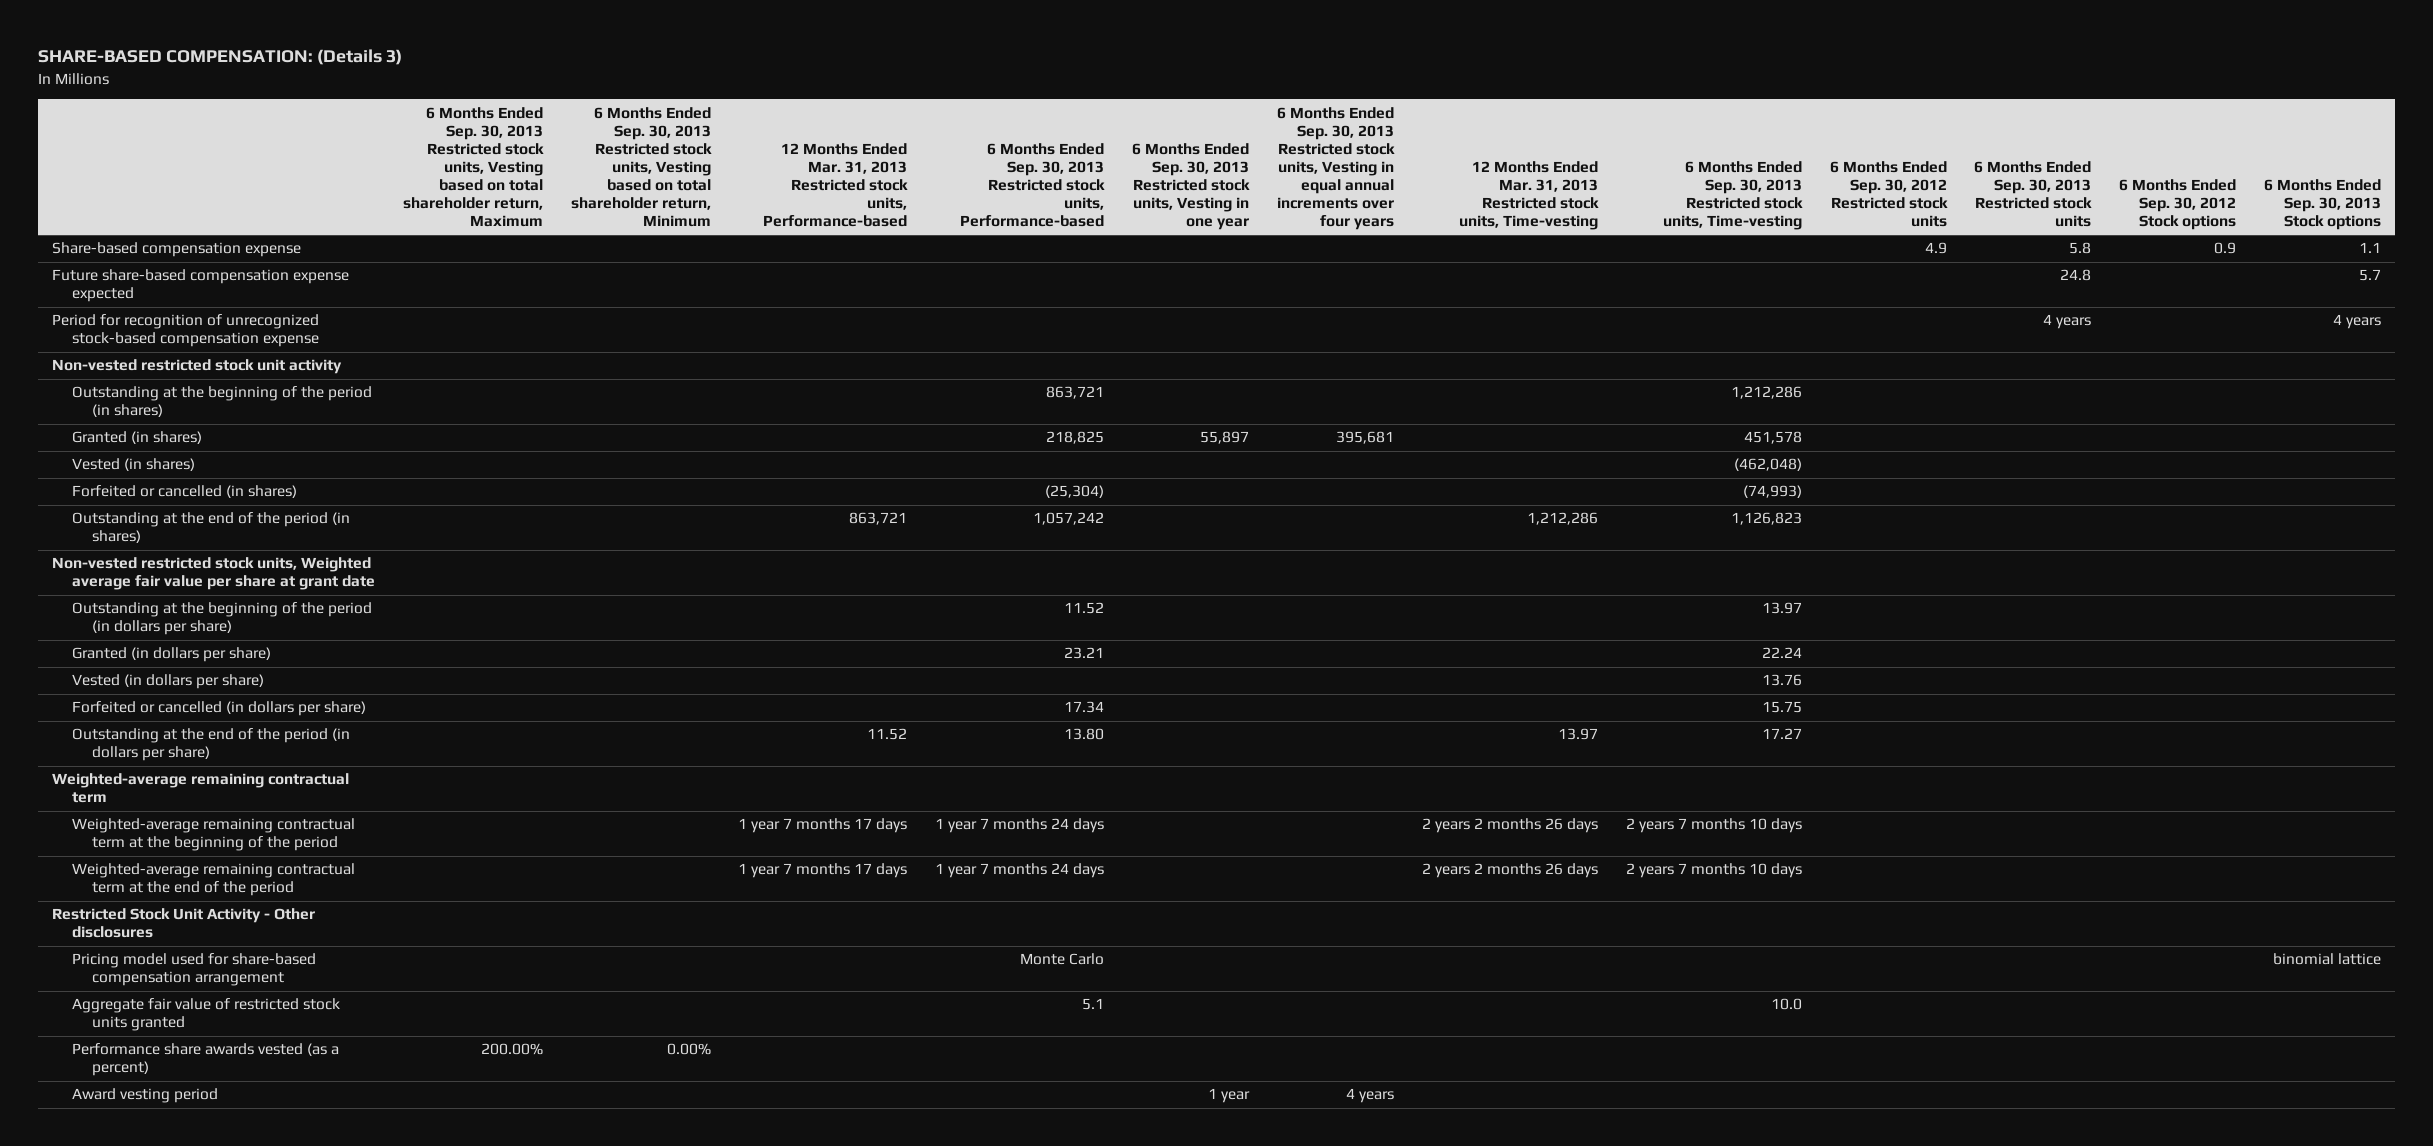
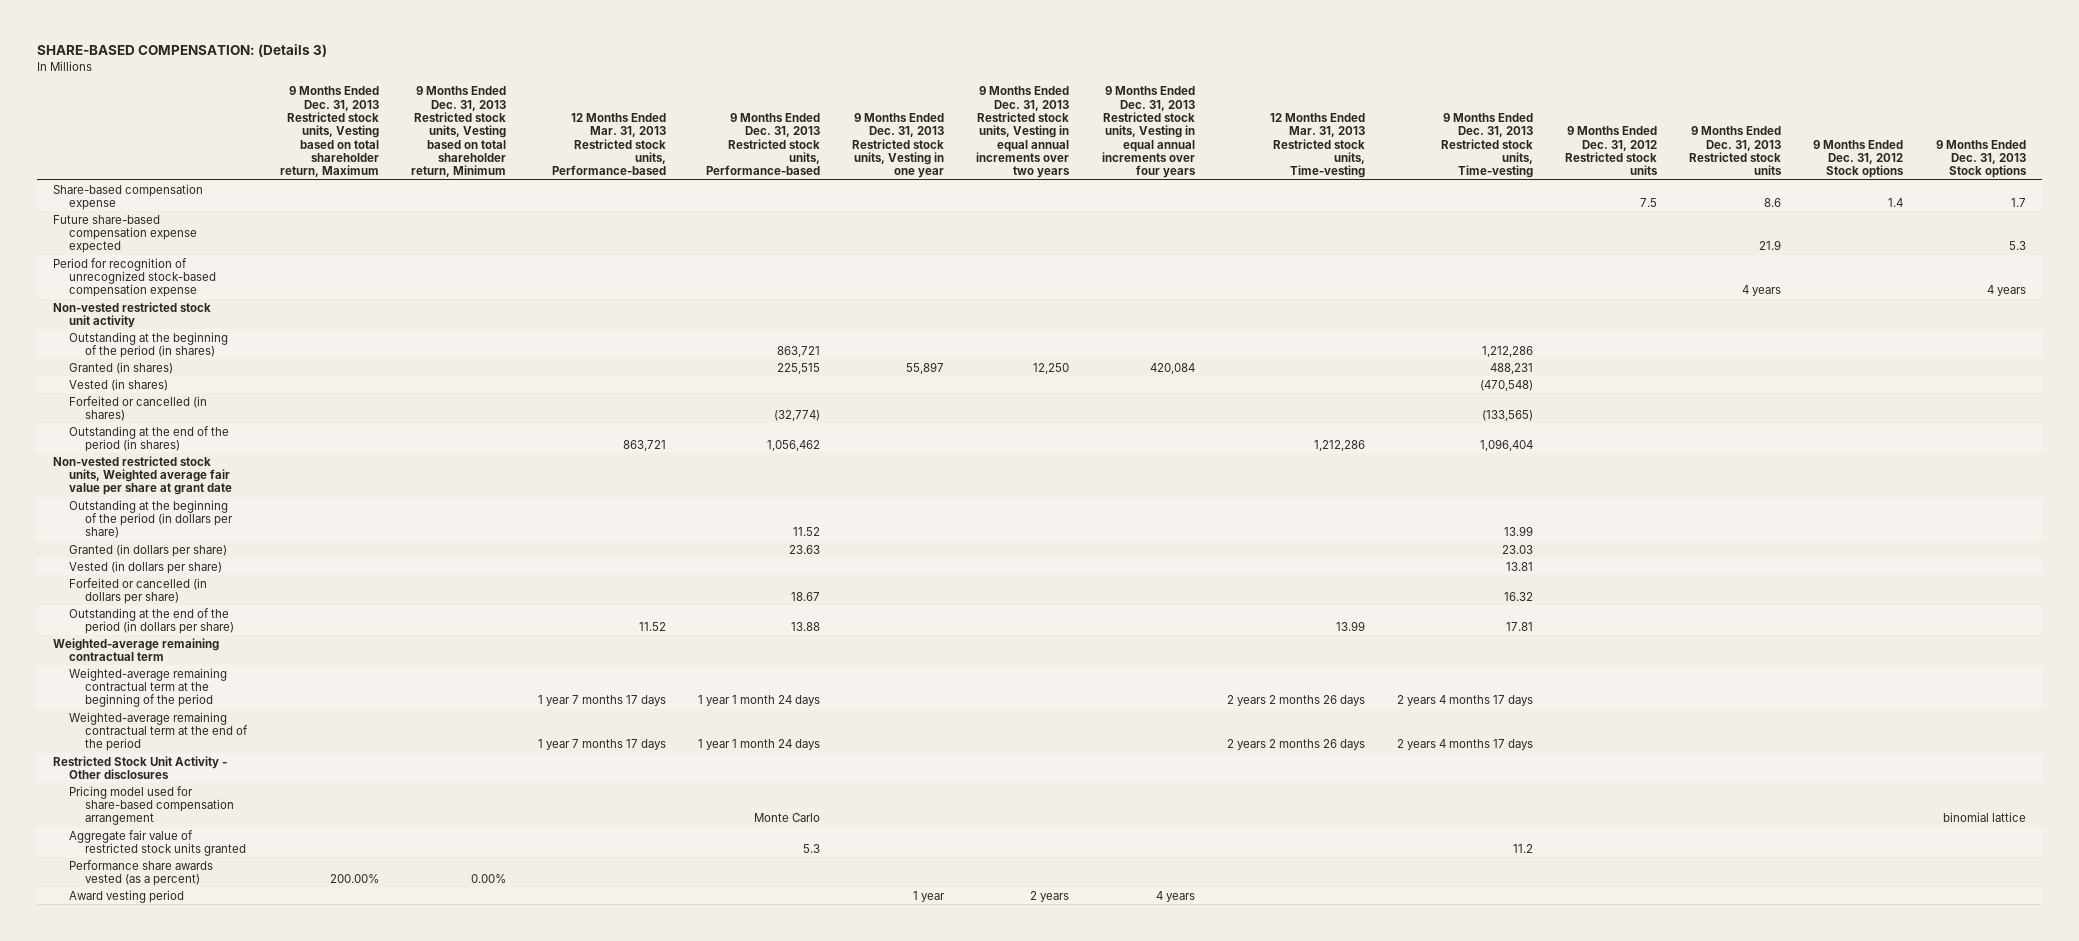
- | 6 Months Ended Sep. 30, 2013 Restricted stock units, Vesting based on total shareholder return, Maximum | 6 Months Ended Sep. 30, 2013 Restricted stock units, Vesting based on total shareholder return, Minimum | 12 Months Ended Mar. 31, 2013 Restricted stock units, Performance-based | 6 Months Ended Sep. 30, 2013 Restricted stock units, Performance-based | 6 Months Ended Sep. 30, 2013 Restricted stock units, Vesting in one year | 6 Months Ended Sep. 30, 2013 Restricted stock units, Vesting in equal annual increments over four years | 12 Months Ended Mar. 31, 2013 Restricted stock units, Time-vesting | 6 Months Ended Sep. 30, 2013 Restricted stock units, Time-vesting | 6 Months Ended Sep. 30, 2012 Restricted stock units | 6 Months Ended Sep. 30, 2013 Restricted stock units | 6 Months Ended Sep. 30, 2012 Stock options | 6 Months Ended Sep. 30, 2013 Stock options
+ | 9 Months Ended Dec. 31, 2013 Restricted stock units, Vesting based on total shareholder return, Maximum | 9 Months Ended Dec. 31, 2013 Restricted stock units, Vesting based on total shareholder return, Minimum | 12 Months Ended Mar. 31, 2013 Restricted stock units, Performance-based | 9 Months Ended Dec. 31, 2013 Restricted stock units, Performance-based | 9 Months Ended Dec. 31, 2013 Restricted stock units, Vesting in one year | 9 Months Ended Dec. 31, 2013 Restricted stock units, Vesting in equal annual increments over two years | 9 Months Ended Dec. 31, 2013 Restricted stock units, Vesting in equal annual increments over four years | 12 Months Ended Mar. 31, 2013 Restricted stock units, Time-vesting | 9 Months Ended Dec. 31, 2013 Restricted stock units, Time-vesting | 9 Months Ended Dec. 31, 2012 Restricted stock units | 9 Months Ended Dec. 31, 2013 Restricted stock units | 9 Months Ended Dec. 31, 2012 Stock options | 9 Months Ended Dec. 31, 2013 Stock options
- Outstanding at the end of the period (in dollars per share) | | | 11.52 | 13.80 | | | 13.97 | 17.27 | | | |
+ Outstanding at the end of the period (in dollars per share) | | | 11.52 | 13.88 | | | | 13.99 | 17.81 | | | |

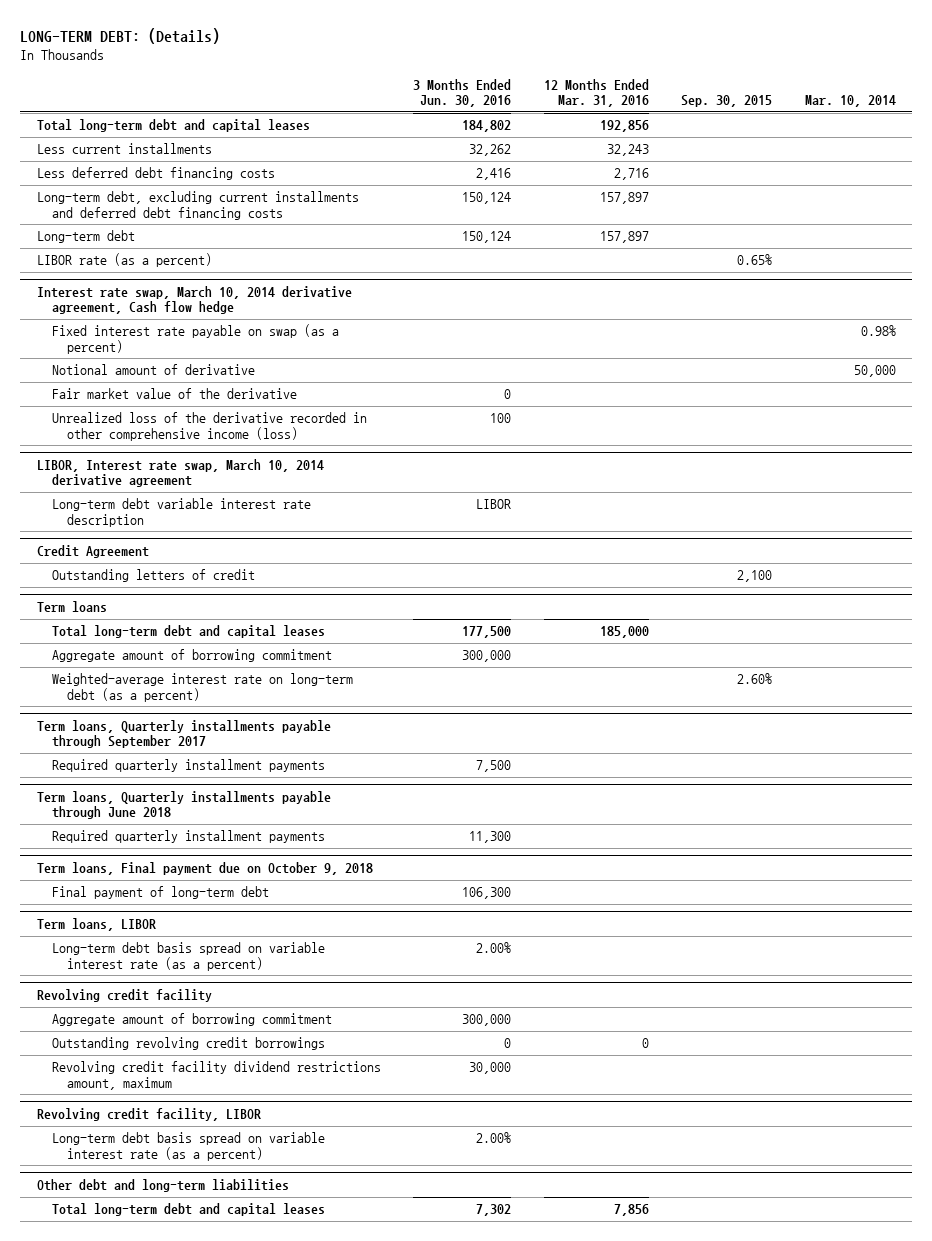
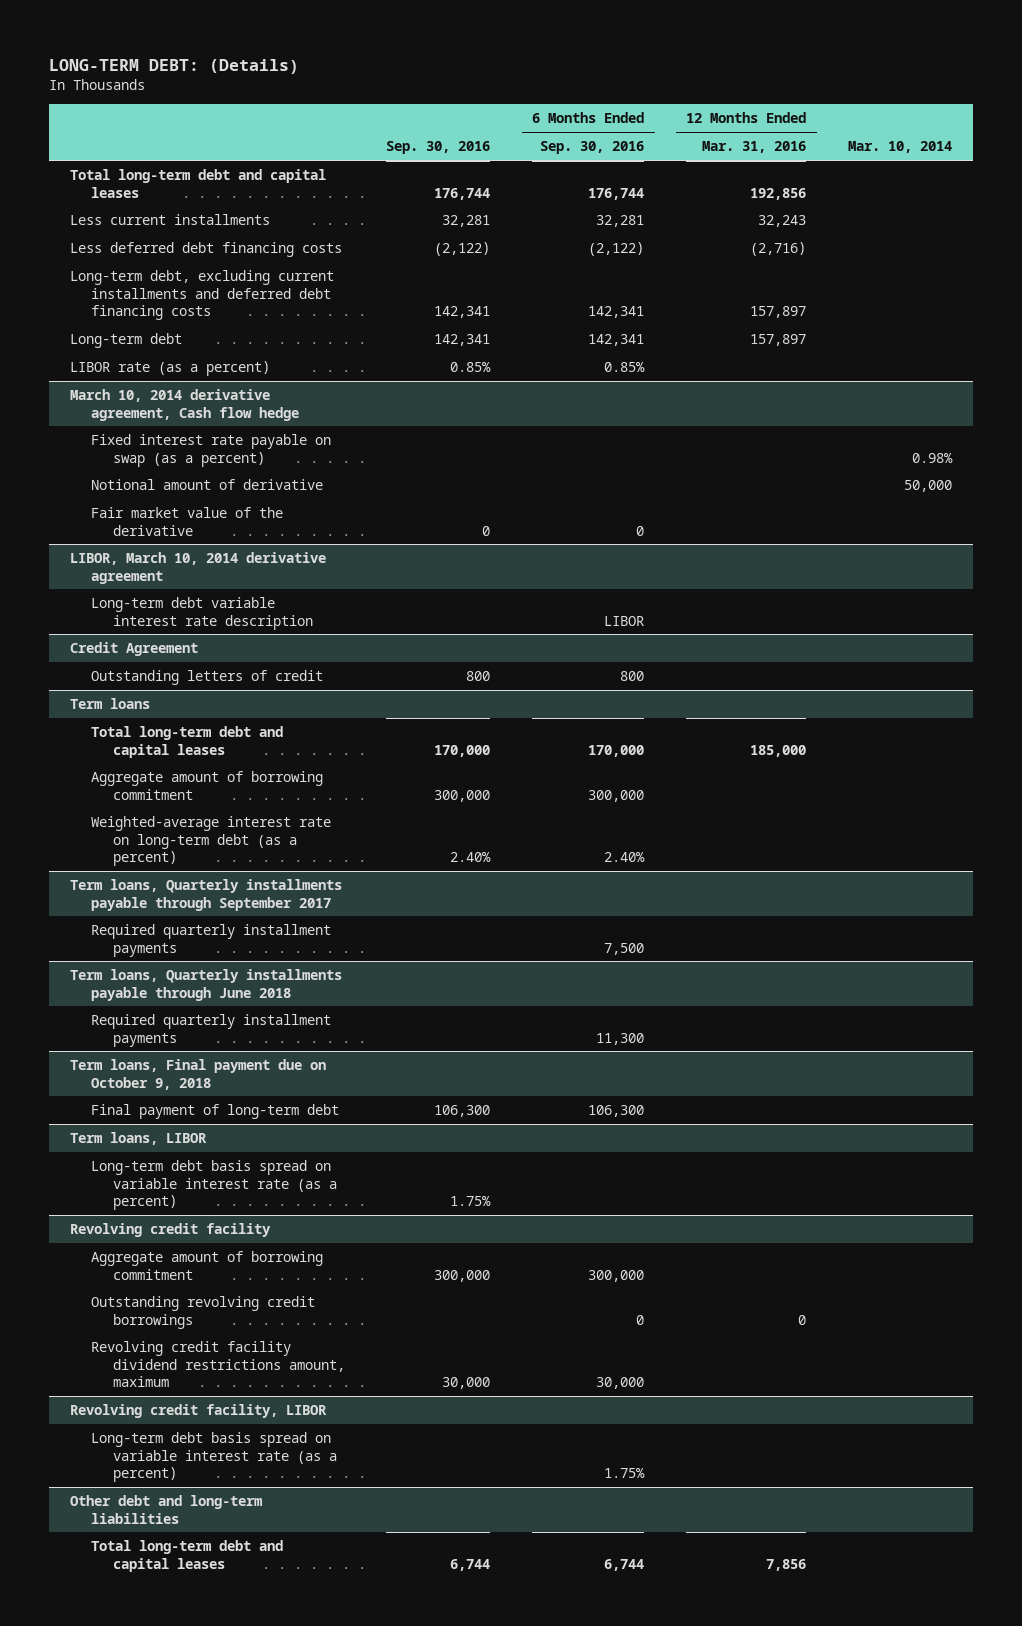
- | 3 Months Ended Jun. 30, 2016 | 12 Months Ended Mar. 31, 2016 | Sep. 30, 2015 | Mar. 10, 2014
+ | Sep. 30, 2016 | 6 Months Ended Sep. 30, 2016 | 12 Months Ended Mar. 31, 2016 | Mar. 10, 2014
- Less deferred debt financing costs | 2,416 | 2,716 | |
+ Less deferred debt financing costs | (2,122) | (2,122) | (2,716) |
- Interest rate swap, March 10, 2014 derivative agreement, Cash flow hedge
+ March 10, 2014 derivative agreement, Cash flow hedge
- Unrealized loss of the derivative recorded in other comprehensive income (loss) | 100 | | |
- LIBOR, Interest rate swap, March 10, 2014 derivative agreement
+ LIBOR, March 10, 2014 derivative agreement

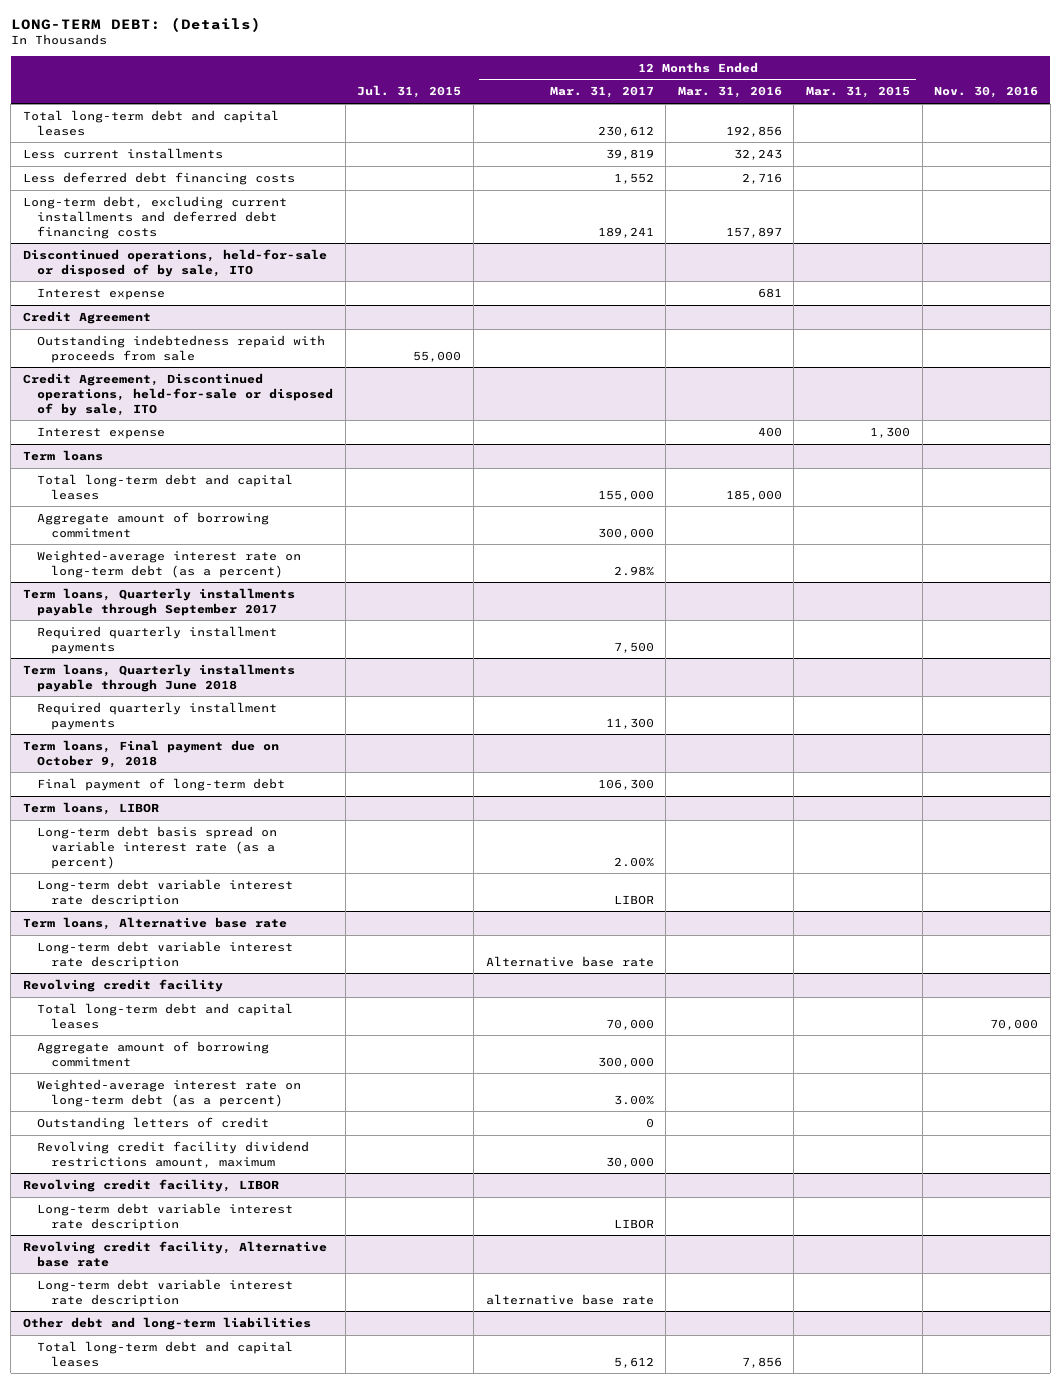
- | Sep. 30, 2016 | 6 Months Ended Sep. 30, 2016 | 12 Months Ended Mar. 31, 2016 | Mar. 10, 2014
+ | Jul. 31, 2015 | 12 Months Ended Mar. 31, 2017 | 12 Months Ended Mar. 31, 2016 | 12 Months Ended Mar. 31, 2015 | Nov. 30, 2016
- Less deferred debt financing costs | (2,122) | (2,122) | (2,716) |
+ Less deferred debt financing costs | | 1,552 | 2,716 | |
- Long-term debt | 142,341 | 142,341 | 157,897 |
- LIBOR rate (as a percent) | 0.85% | 0.85% | |
- March 10, 2014 derivative agreement, Cash flow hedge
- Fixed interest rate payable on swap (as a percent) | | | | 0.98%
- Notional amount of derivative | | | | 50,000
- Fair market value of the derivative | 0 | 0 | |
- LIBOR, March 10, 2014 derivative agreement
- Long-term debt variable interest rate description | | LIBOR | |
+ Discontinued operations, held-for-sale or disposed of by sale, ITO
+ Interest expense | | | 681 | |
@ Credit Agreement
- Outstanding letters of credit | 800 | 800 | |
+ Outstanding indebtedness repaid with proceeds from sale | 55,000 | | | |
+ Credit Agreement, Discontinued operations, held-for-sale or disposed of by sale, ITO
+ Interest expense | | | 400 | 1,300 |
@ Term loans, LIBOR
+ Long-term debt variable interest rate description | | LIBOR | | |
+ Term loans, Alternative base rate
+ Long-term debt variable interest rate description | | Alternative base rate | | |
@ Revolving credit facility
+ Total long-term debt and capital leases | | 70,000 | | | 70,000
- Outstanding revolving credit borrowings | | 0 | 0 |
+ Weighted-average interest rate on long-term debt (as a percent) | | 3.00% | | |
+ Outstanding letters of credit | | 0 | | |
@ Revolving credit facility, LIBOR
- Long-term debt basis spread on variable interest rate (as a percent) | | 1.75% | |
+ Long-term debt variable interest rate description | | LIBOR | | |
+ Revolving credit facility, Alternative base rate
+ Long-term debt variable interest rate description | | alternative base rate | | |

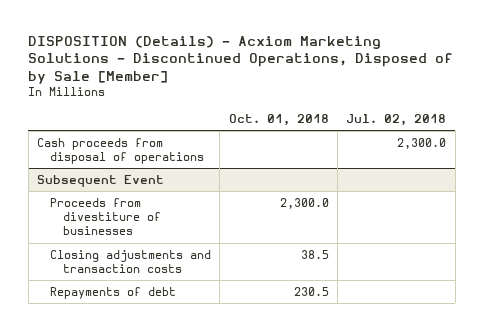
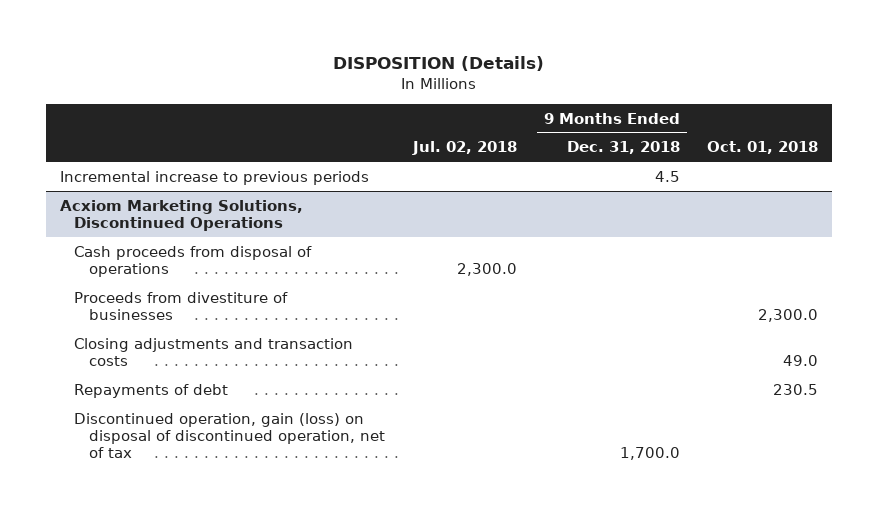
- DISPOSITION (Details) - Acxiom Marketing Solutions - Discontinued Operations, Disposed of by Sale [Member]
+ DISPOSITION (Details)
- | Oct. 01, 2018 | Jul. 02, 2018
+ | Jul. 02, 2018 | 9 Months Ended Dec. 31, 2018 | Oct. 01, 2018
- Cash proceeds from disposal of operations | | 2,300.0
- Subsequent Event
+ Incremental increase to previous periods | | 4.5 |
+ Acxiom Marketing Solutions, Discontinued Operations
+ Cash proceeds from disposal of operations | 2,300.0 | |
- Closing adjustments and transaction costs | 38.5 |
+ Closing adjustments and transaction costs | | | 49.0
+ Discontinued operation, gain (loss) on disposal of discontinued operation, net of tax | | 1,700.0 |

